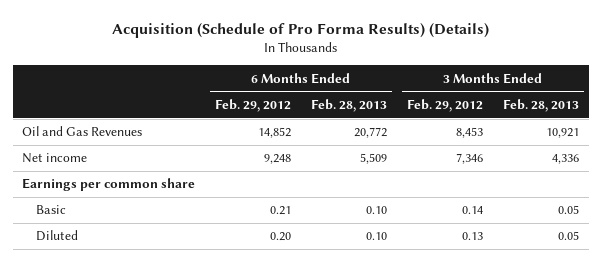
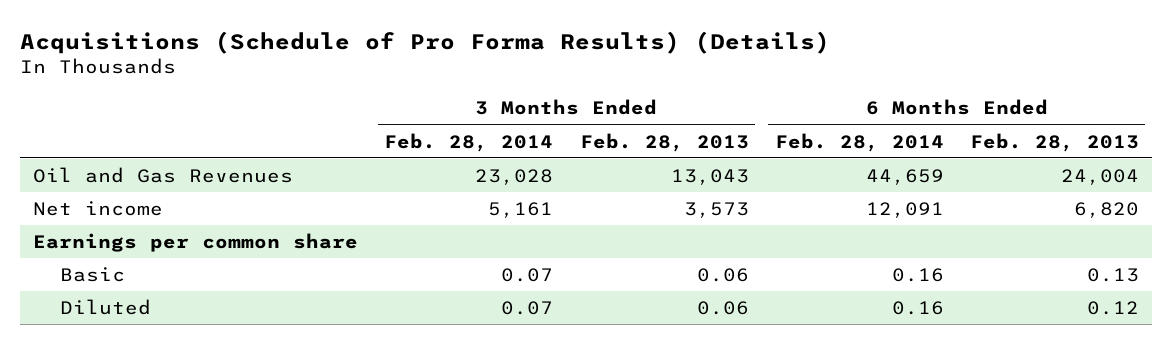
- Acquisition (Schedule of Pro Forma Results) (Details)
+ Acquisitions (Schedule of Pro Forma Results) (Details)
- | 6 Months Ended Feb. 29, 2012 | 6 Months Ended Feb. 28, 2013 | 3 Months Ended Feb. 29, 2012 | 3 Months Ended Feb. 28, 2013
+ | 3 Months Ended Feb. 28, 2014 | 3 Months Ended Feb. 28, 2013 | 6 Months Ended Feb. 28, 2014 | 6 Months Ended Feb. 28, 2013
- Oil and Gas Revenues | 14,852 | 20,772 | 8,453 | 10,921
- Net income | 9,248 | 5,509 | 7,346 | 4,336
+ Oil and Gas Revenues | 23,028 | 13,043 | 44,659 | 24,004
+ Net income | 5,161 | 3,573 | 12,091 | 6,820
- Basic | 0.21 | 0.10 | 0.14 | 0.05
- Diluted | 0.20 | 0.10 | 0.13 | 0.05
+ Basic | 0.07 | 0.06 | 0.16 | 0.13
+ Diluted | 0.07 | 0.06 | 0.16 | 0.12

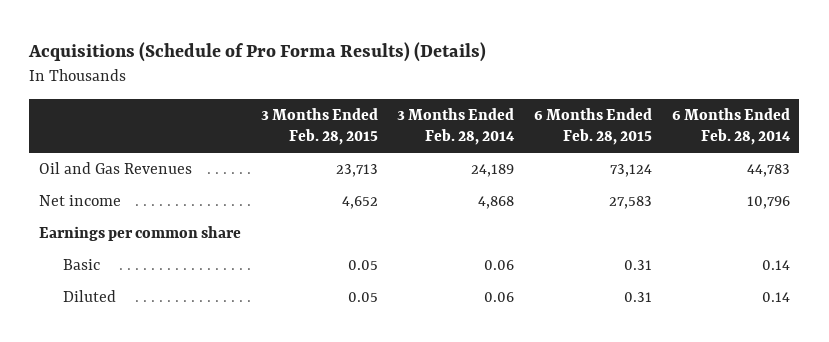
- | 3 Months Ended Feb. 28, 2014 | 3 Months Ended Feb. 28, 2013 | 6 Months Ended Feb. 28, 2014 | 6 Months Ended Feb. 28, 2013
+ | 3 Months Ended Feb. 28, 2015 | 3 Months Ended Feb. 28, 2014 | 6 Months Ended Feb. 28, 2015 | 6 Months Ended Feb. 28, 2014
- Oil and Gas Revenues | 23,028 | 13,043 | 44,659 | 24,004
- Net income | 5,161 | 3,573 | 12,091 | 6,820
+ Oil and Gas Revenues | 23,713 | 24,189 | 73,124 | 44,783
+ Net income | 4,652 | 4,868 | 27,583 | 10,796
- Basic | 0.07 | 0.06 | 0.16 | 0.13
- Diluted | 0.07 | 0.06 | 0.16 | 0.12
+ Basic | 0.05 | 0.06 | 0.31 | 0.14
+ Diluted | 0.05 | 0.06 | 0.31 | 0.14

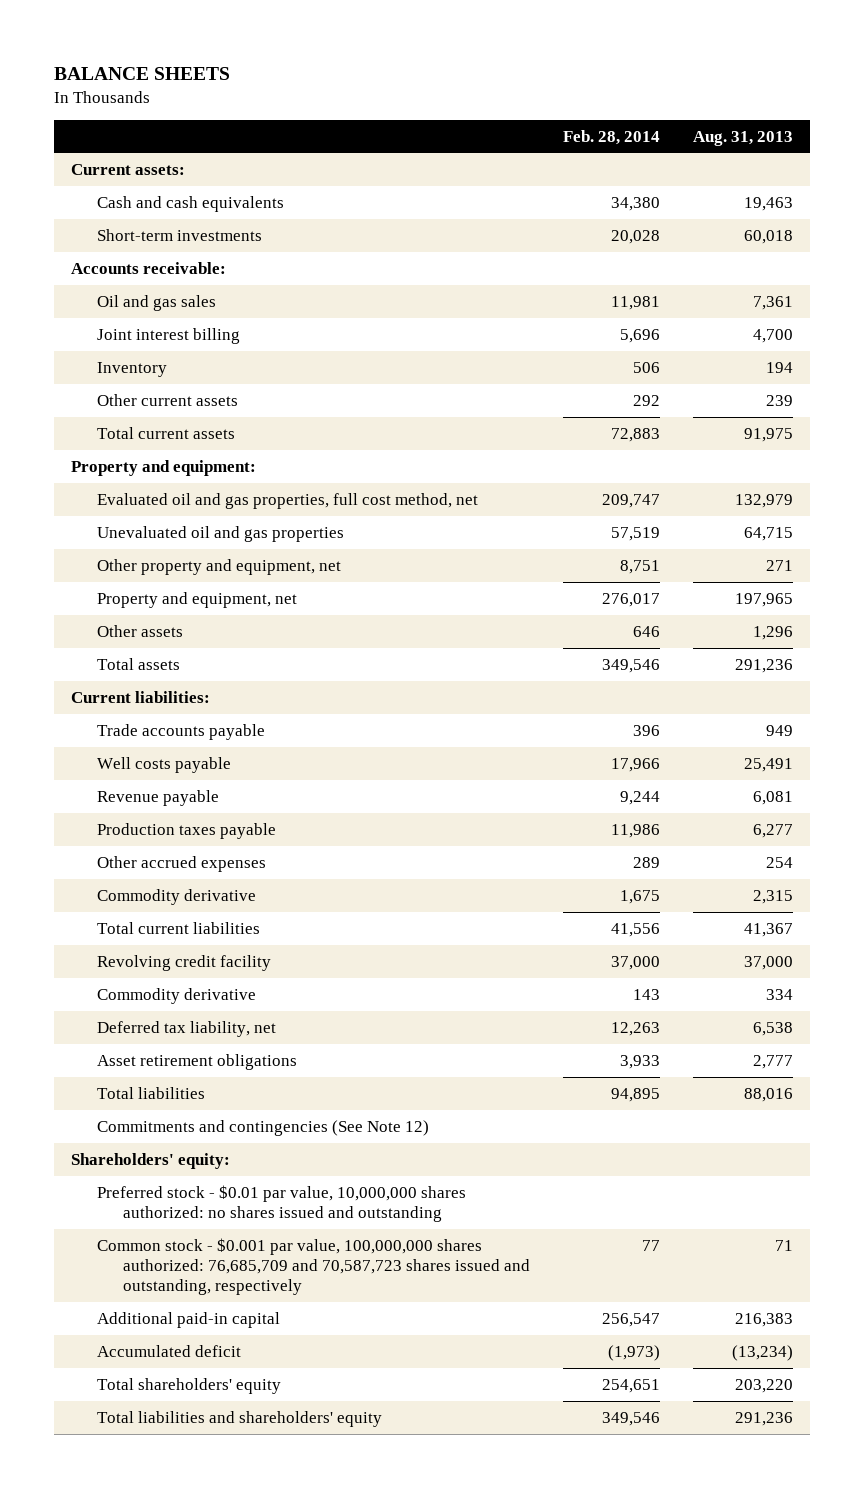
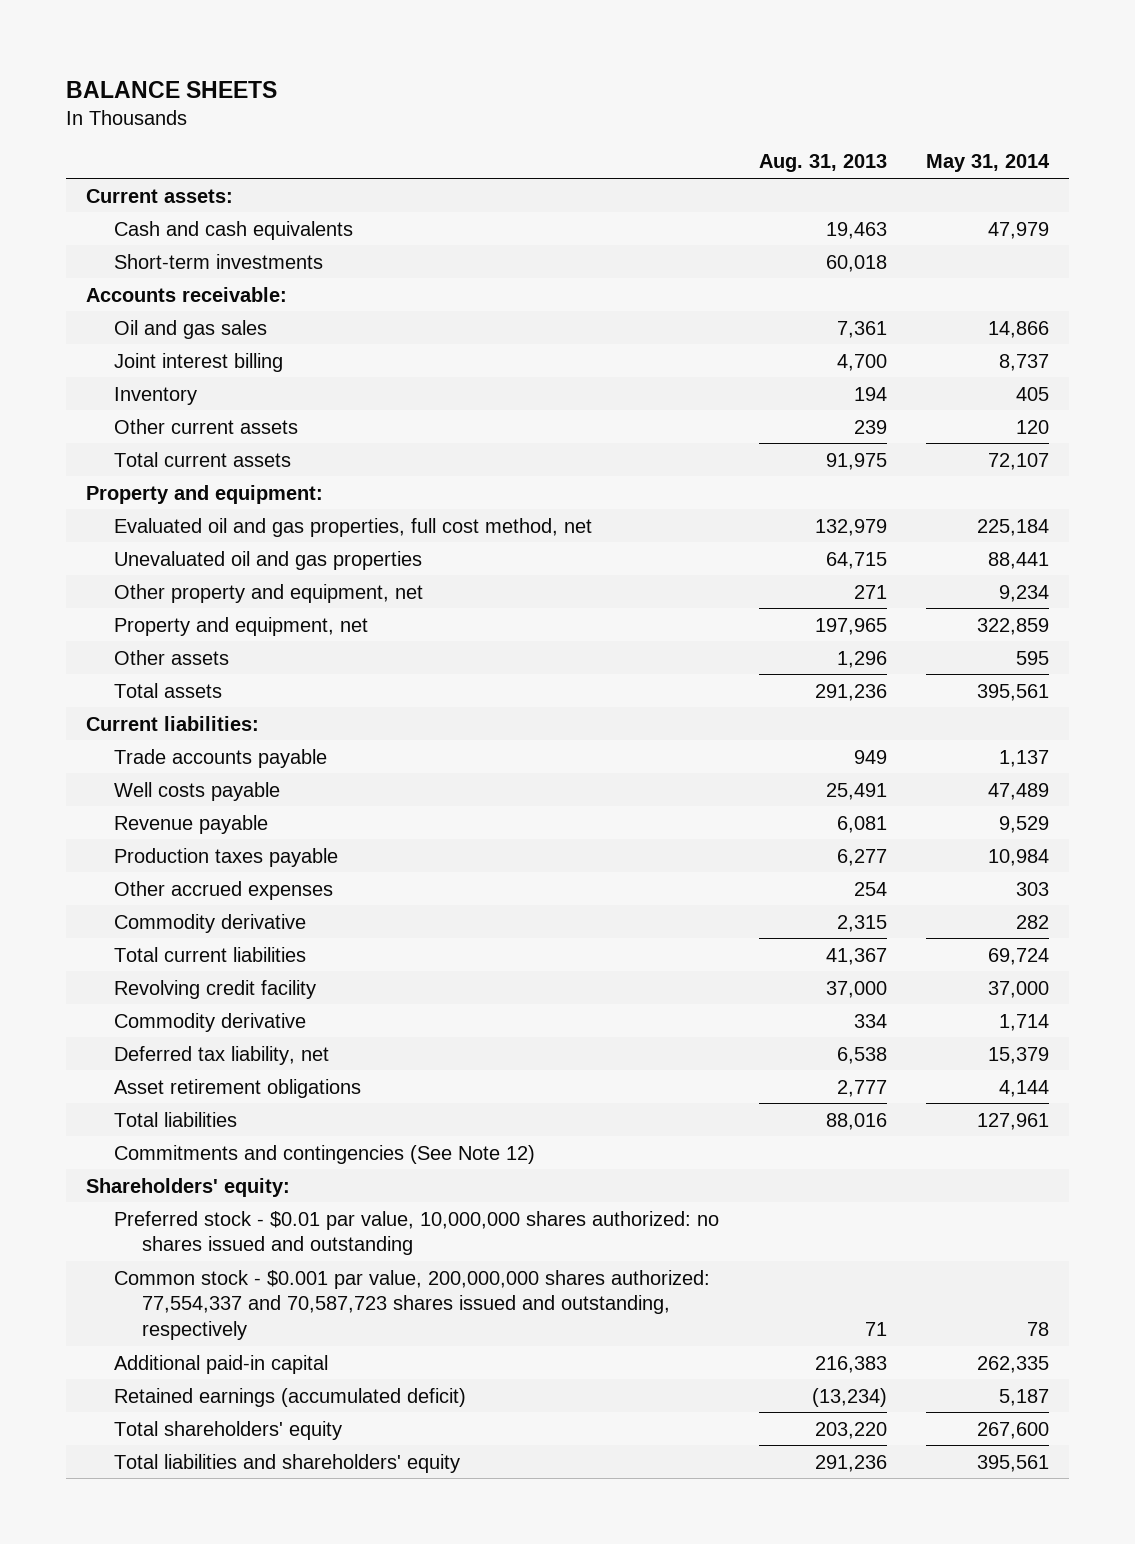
- | Feb. 28, 2014 | Aug. 31, 2013
+ | Aug. 31, 2013 | May 31, 2014
- Common stock - $0.001 par value, 100,000,000 shares authorized: 76,685,709 and 70,587,723 shares issued and outstanding, respectively | 77 | 71
+ Common stock - $0.001 par value, 200,000,000 shares authorized: 77,554,337 and 70,587,723 shares issued and outstanding, respectively | 71 | 78
- Accumulated deficit | (1,973) | (13,234)
+ Retained earnings (accumulated deficit) | (13,234) | 5,187

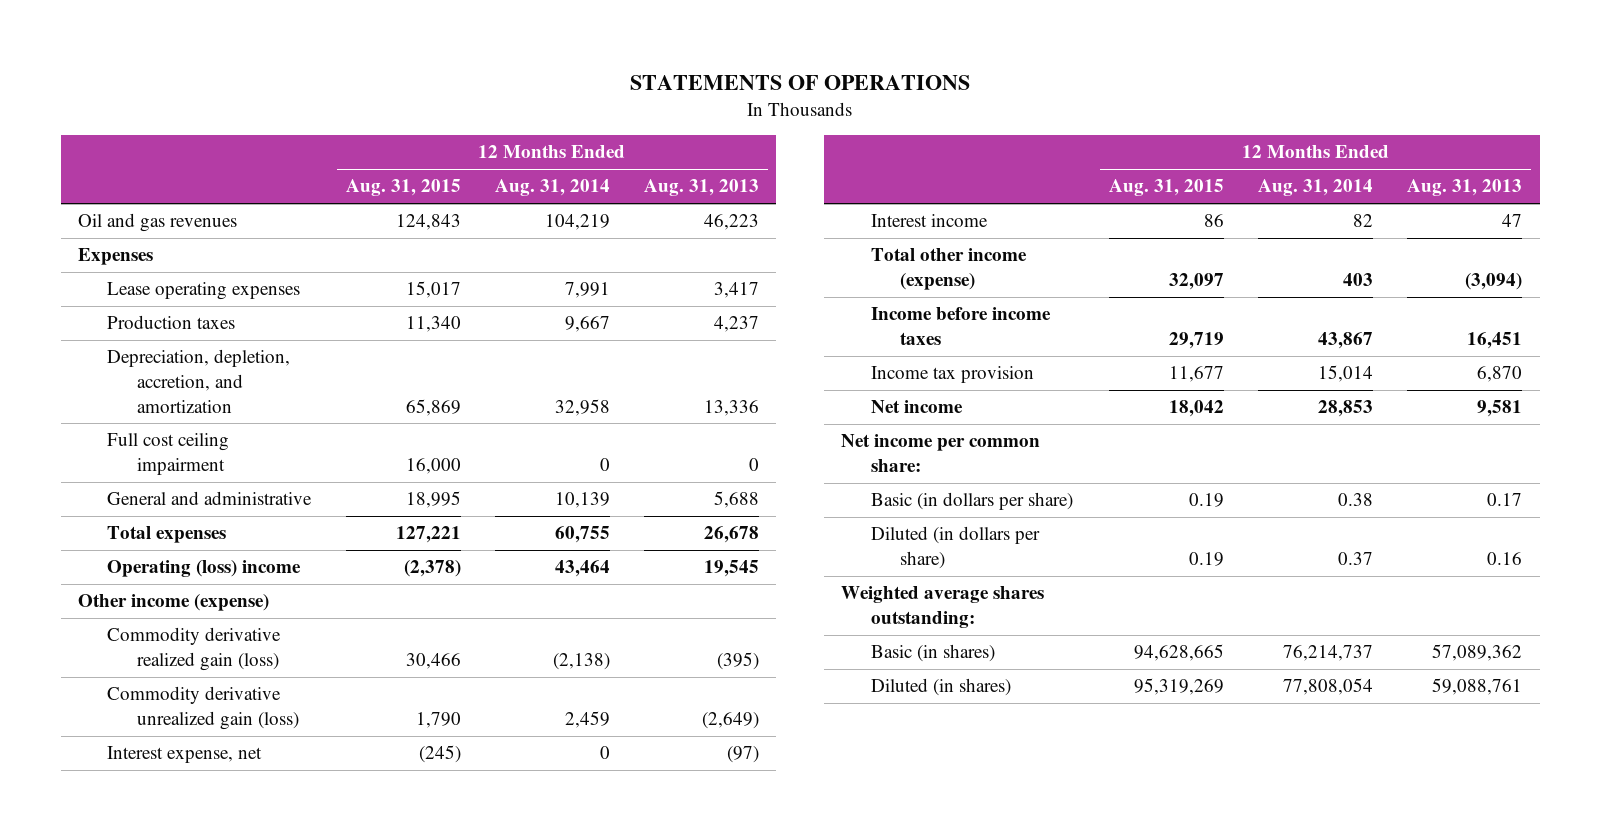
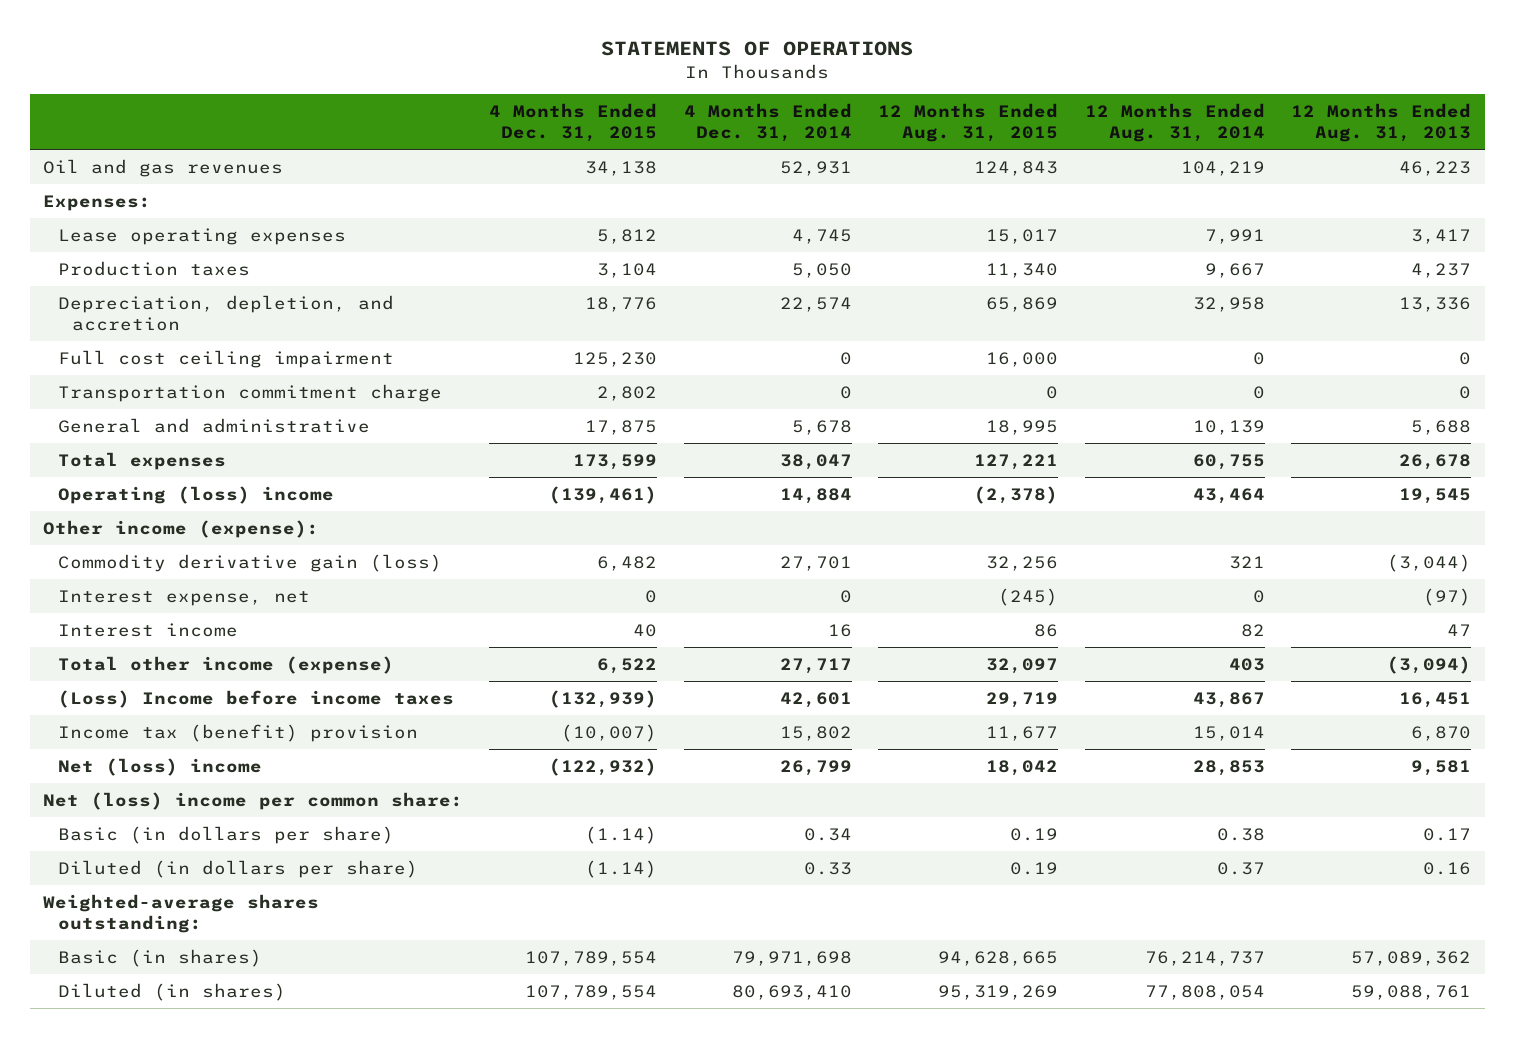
- | 12 Months Ended Aug. 31, 2015 | 12 Months Ended Aug. 31, 2014 | 12 Months Ended Aug. 31, 2013
+ | 4 Months Ended Dec. 31, 2015 | 4 Months Ended Dec. 31, 2014 | 12 Months Ended Aug. 31, 2015 | 12 Months Ended Aug. 31, 2014 | 12 Months Ended Aug. 31, 2013
- Expenses
+ Expenses:
- Depreciation, depletion, accretion, and amortization | 65,869 | 32,958 | 13,336
+ Depreciation, depletion, and accretion | 18,776 | 22,574 | 65,869 | 32,958 | 13,336
+ Transportation commitment charge | 2,802 | 0 | 0 | 0 | 0
- Other income (expense)
- Commodity derivative realized gain (loss) | 30,466 | (2,138) | (395)
- Commodity derivative unrealized gain (loss) | 1,790 | 2,459 | (2,649)
+ Other income (expense):
+ Commodity derivative gain (loss) | 6,482 | 27,701 | 32,256 | 321 | (3,044)
- Income before income taxes | 29,719 | 43,867 | 16,451
- Income tax provision | 11,677 | 15,014 | 6,870
- Net income | 18,042 | 28,853 | 9,581
- Net income per common share:
+ (Loss) Income before income taxes | (132,939) | 42,601 | 29,719 | 43,867 | 16,451
+ Income tax (benefit) provision | (10,007) | 15,802 | 11,677 | 15,014 | 6,870
+ Net (loss) income | (122,932) | 26,799 | 18,042 | 28,853 | 9,581
+ Net (loss) income per common share:
- Weighted average shares outstanding:
+ Weighted-average shares outstanding:

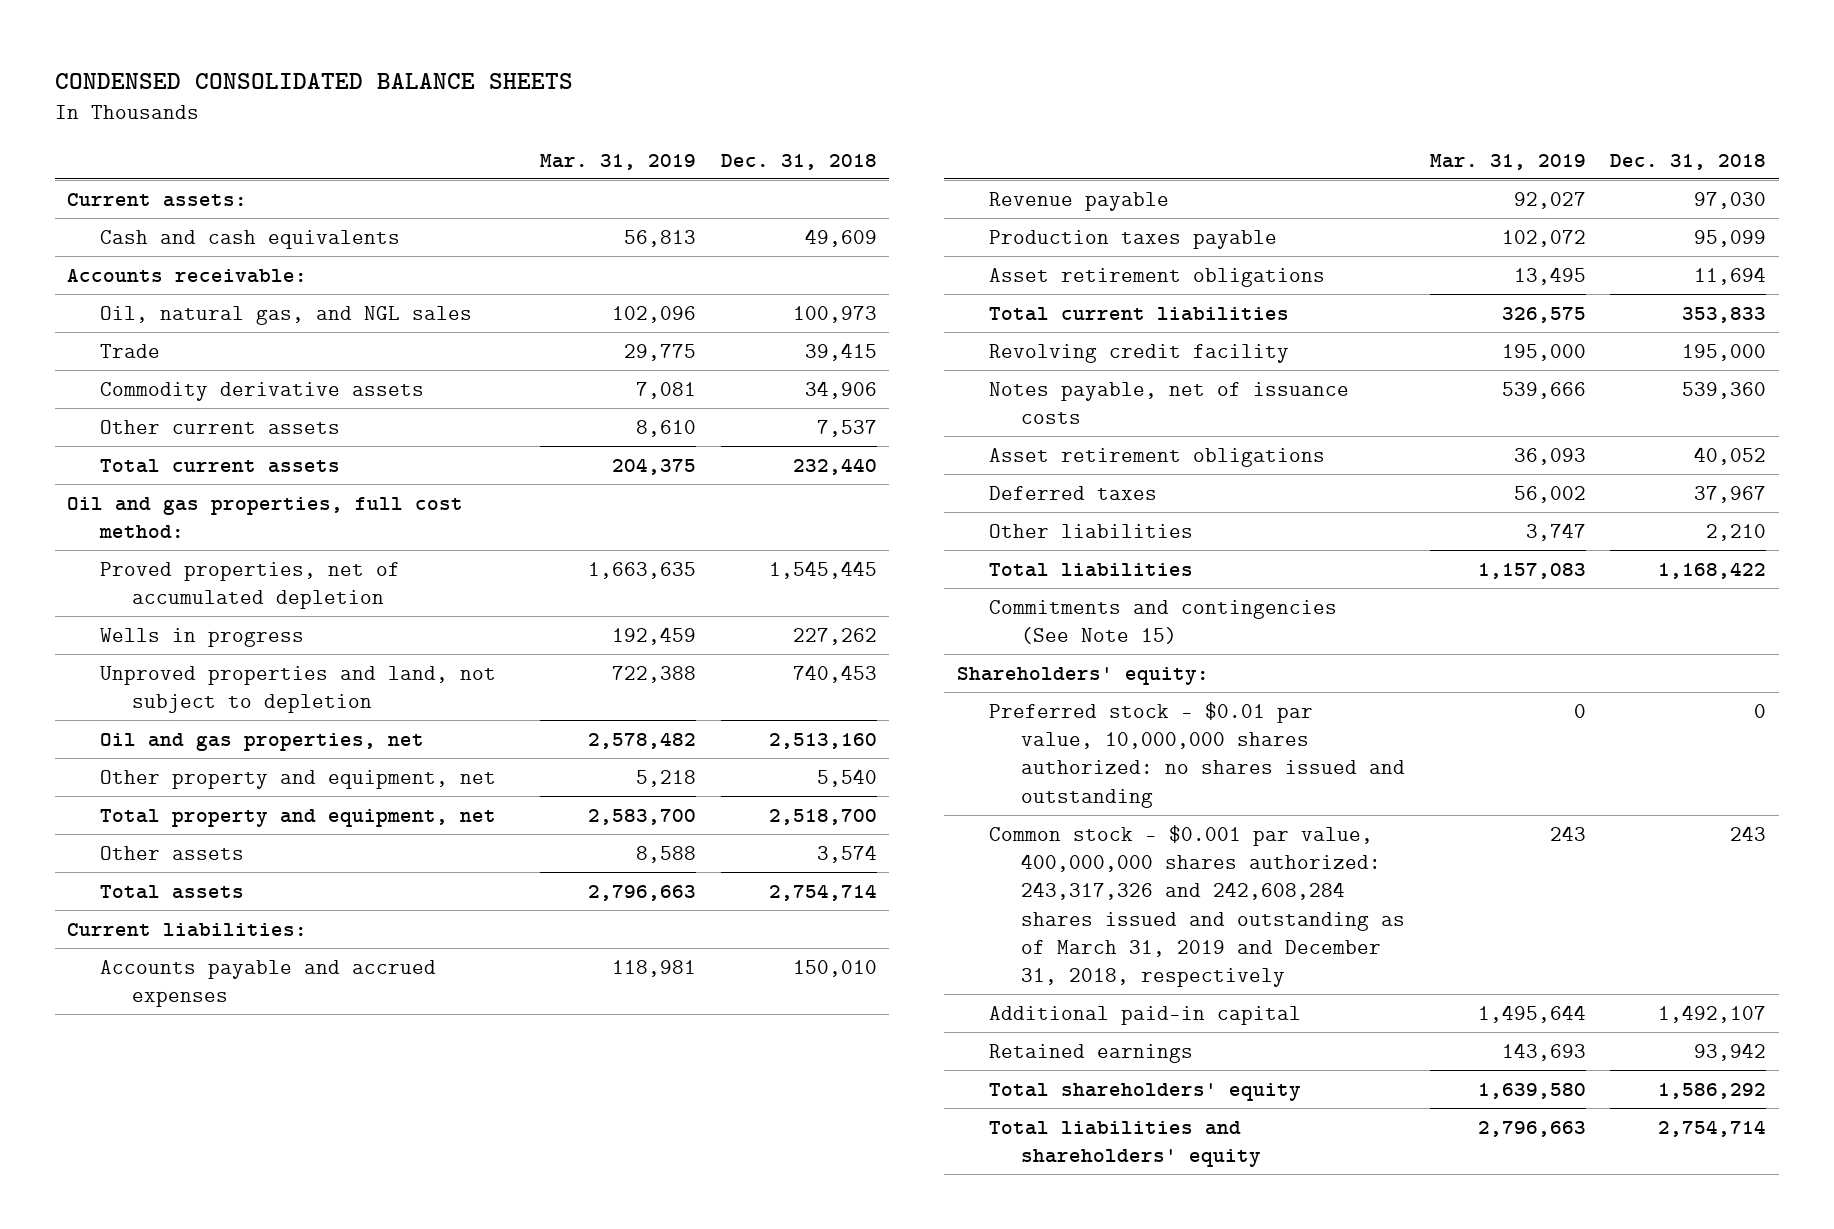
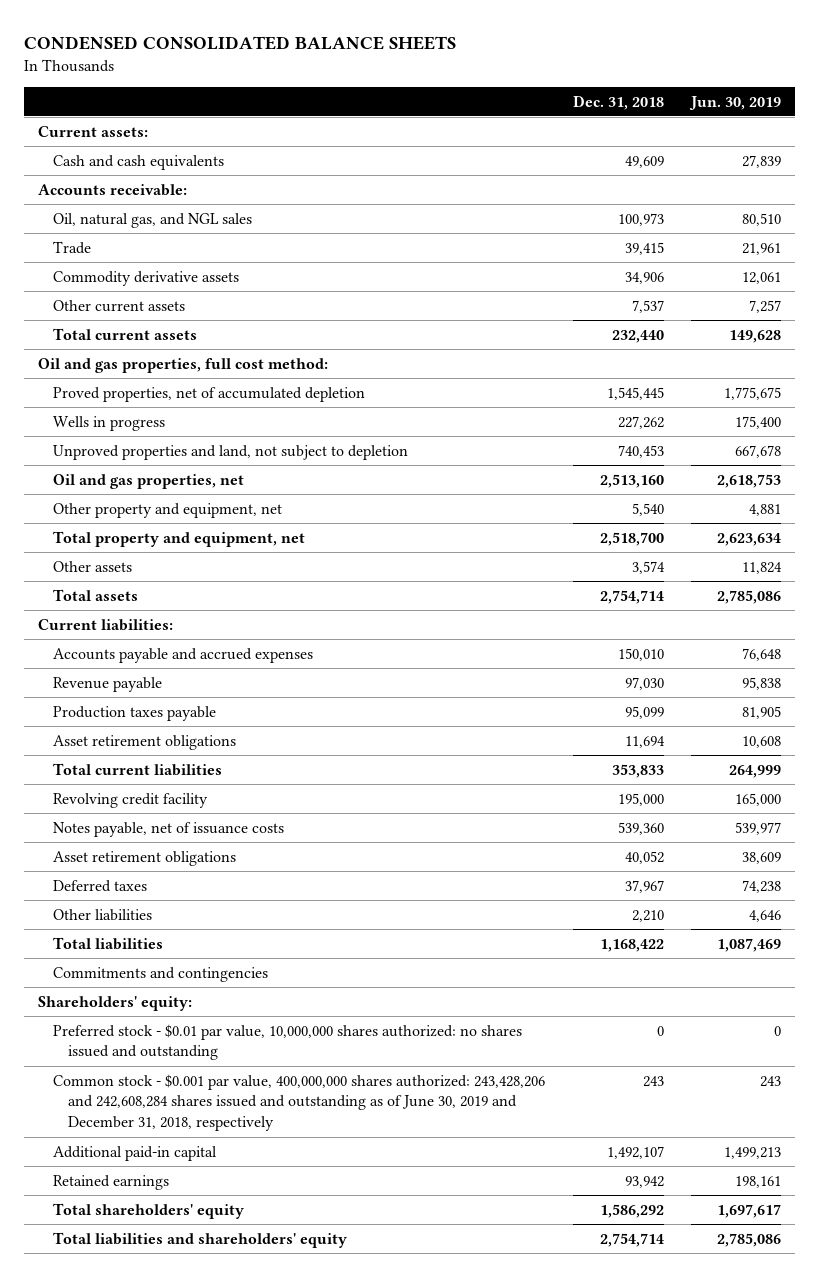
- | Mar. 31, 2019 | Dec. 31, 2018
+ | Dec. 31, 2018 | Jun. 30, 2019
- Commitments and contingencies (See Note 15)
+ Commitments and contingencies
- Common stock - $0.001 par value, 400,000,000 shares authorized: 243,317,326 and 242,608,284 shares issued and outstanding as of March 31, 2019 and December 31, 2018, respectively | 243 | 243
+ Common stock - $0.001 par value, 400,000,000 shares authorized: 243,428,206 and 242,608,284 shares issued and outstanding as of June 30, 2019 and December 31, 2018, respectively | 243 | 243

